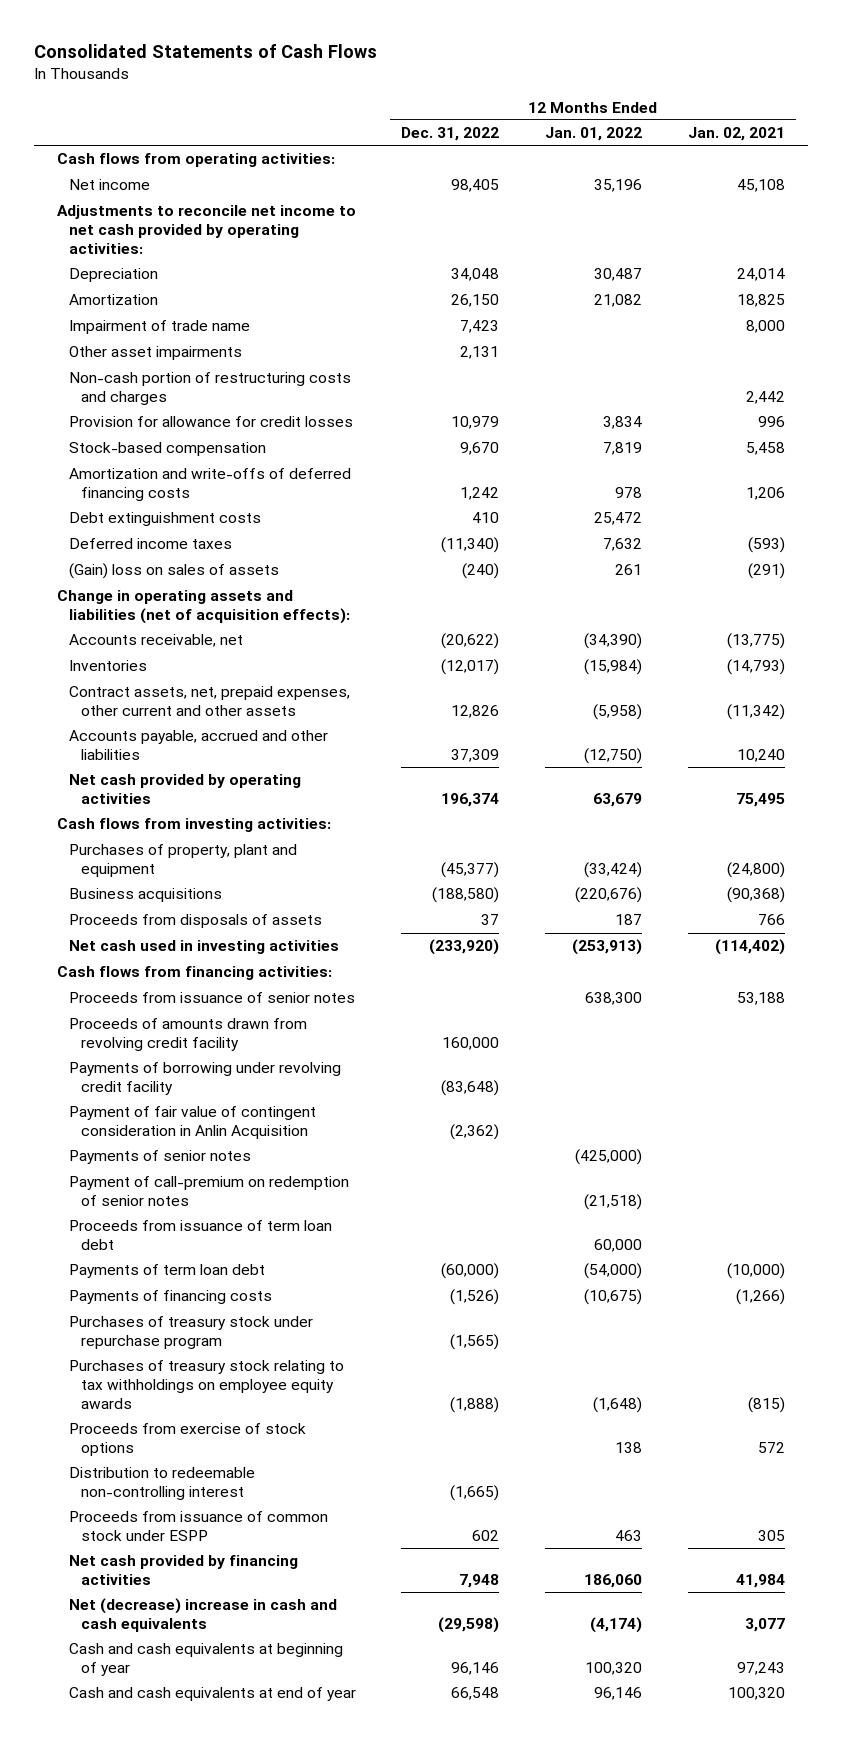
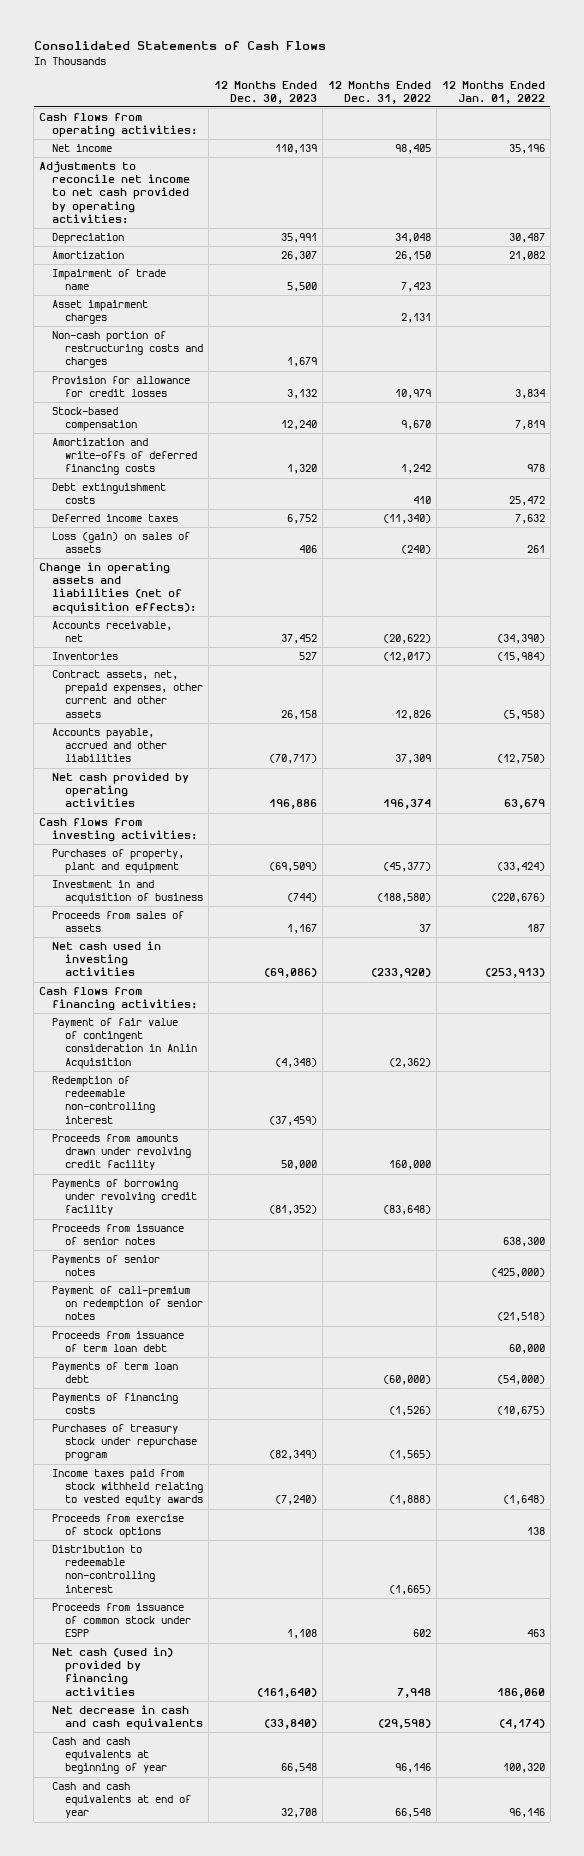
- | 12 Months Ended Dec. 31, 2022 | 12 Months Ended Jan. 01, 2022 | 12 Months Ended Jan. 02, 2021
+ | 12 Months Ended Dec. 30, 2023 | 12 Months Ended Dec. 31, 2022 | 12 Months Ended Jan. 01, 2022
- Other asset impairments | 2,131 | |
+ Asset impairment charges | | 2,131 |
- (Gain) loss on sales of assets | (240) | 261 | (291)
+ Loss (gain) on sales of assets | 406 | (240) | 261
- Business acquisitions | (188,580) | (220,676) | (90,368)
- Proceeds from disposals of assets | 37 | 187 | 766
+ Investment in and acquisition of business | (744) | (188,580) | (220,676)
+ Proceeds from sales of assets | 1,167 | 37 | 187
- Proceeds of amounts drawn from revolving credit facility | 160,000 | |
+ Redemption of redeemable non-controlling interest | (37,459) | |
+ Proceeds from amounts drawn under revolving credit facility | 50,000 | 160,000 |
moved down: Payments of borrowing under revolving credit facility | (81,352) | (83,648) |
moved down: Proceeds from issuance of senior notes | | | 638,300
- Purchases of treasury stock relating to tax withholdings on employee equity awards | (1,888) | (1,648) | (815)
+ Income taxes paid from stock withheld relating to vested equity awards | (7,240) | (1,888) | (1,648)
- Net cash provided by financing activities | 7,948 | 186,060 | 41,984
- Net (decrease) increase in cash and cash equivalents | (29,598) | (4,174) | 3,077
+ Net cash (used in) provided by financing activities | (161,640) | 7,948 | 186,060
+ Net decrease in cash and cash equivalents | (33,840) | (29,598) | (4,174)

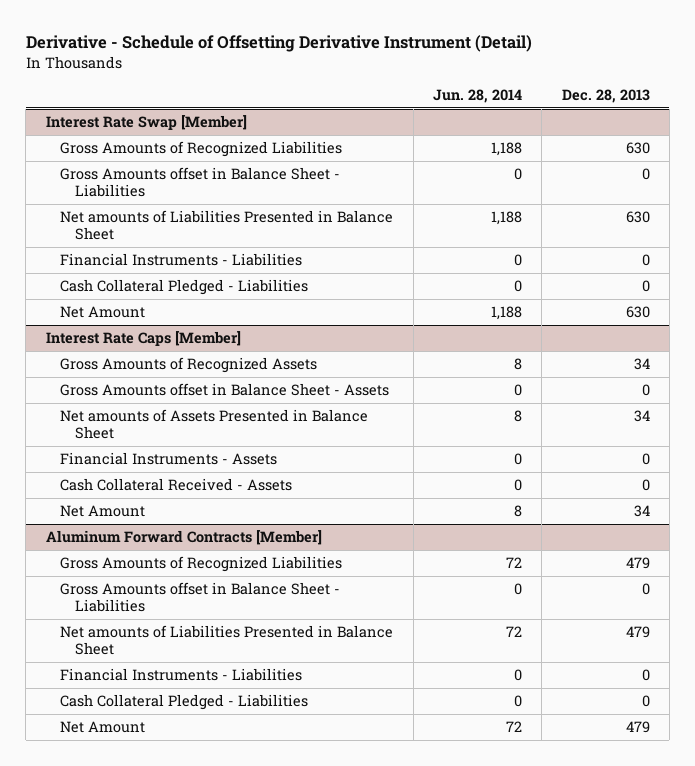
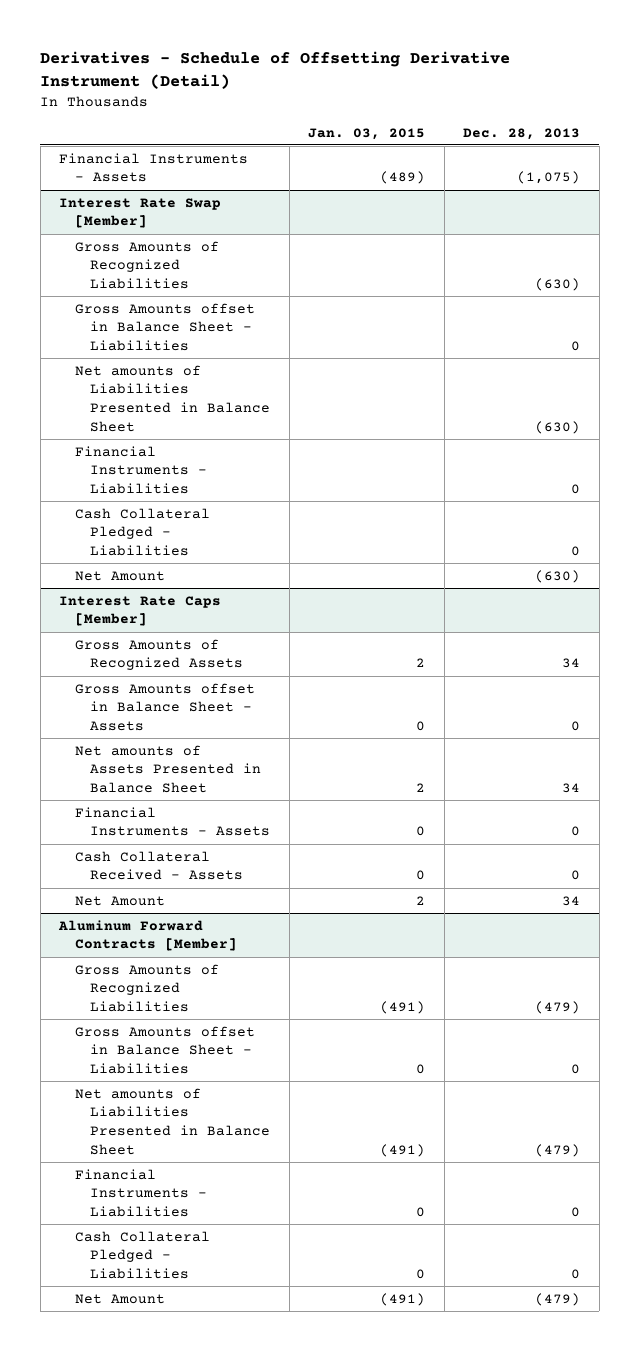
- Derivative - Schedule of Offsetting Derivative Instrument (Detail)
+ Derivatives - Schedule of Offsetting Derivative Instrument (Detail)
- | Jun. 28, 2014 | Dec. 28, 2013
+ | Jan. 03, 2015 | Dec. 28, 2013
+ Financial Instruments - Assets | (489) | (1,075)
@ Interest Rate Swap [Member]
- Gross Amounts of Recognized Liabilities | 1,188 | 630
+ Gross Amounts of Recognized Liabilities | | (630)
- Net amounts of Liabilities Presented in Balance Sheet | 1,188 | 630
+ Net amounts of Liabilities Presented in Balance Sheet | | (630)
- Net Amount | 1,188 | 630
+ Net Amount | | (630)
@ Aluminum Forward Contracts [Member]
- Gross Amounts of Recognized Liabilities | 72 | 479
+ Gross Amounts of Recognized Liabilities | (491) | (479)
- Net amounts of Liabilities Presented in Balance Sheet | 72 | 479
+ Net amounts of Liabilities Presented in Balance Sheet | (491) | (479)
- Net Amount | 72 | 479
+ Net Amount | (491) | (479)

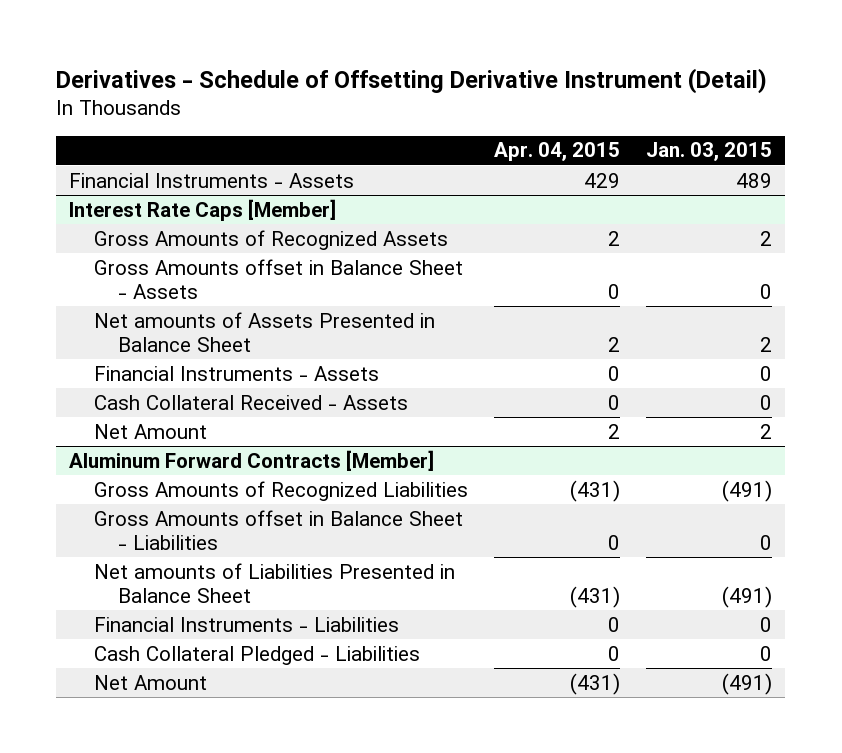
- | Jan. 03, 2015 | Dec. 28, 2013
+ | Apr. 04, 2015 | Jan. 03, 2015
- Financial Instruments - Assets | (489) | (1,075)
- Interest Rate Swap [Member]
- Gross Amounts of Recognized Liabilities | | (630)
- Gross Amounts offset in Balance Sheet - Liabilities | | 0
- Net amounts of Liabilities Presented in Balance Sheet | | (630)
- Financial Instruments - Liabilities | | 0
- Cash Collateral Pledged - Liabilities | | 0
- Net Amount | | (630)
+ Financial Instruments - Assets | 429 | 489

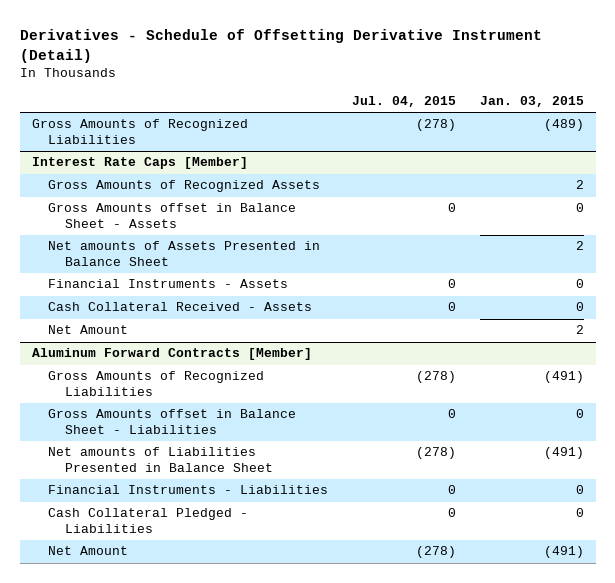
- | Apr. 04, 2015 | Jan. 03, 2015
+ | Jul. 04, 2015 | Jan. 03, 2015
- Financial Instruments - Assets | 429 | 489
+ Gross Amounts of Recognized Liabilities | (278) | (489)

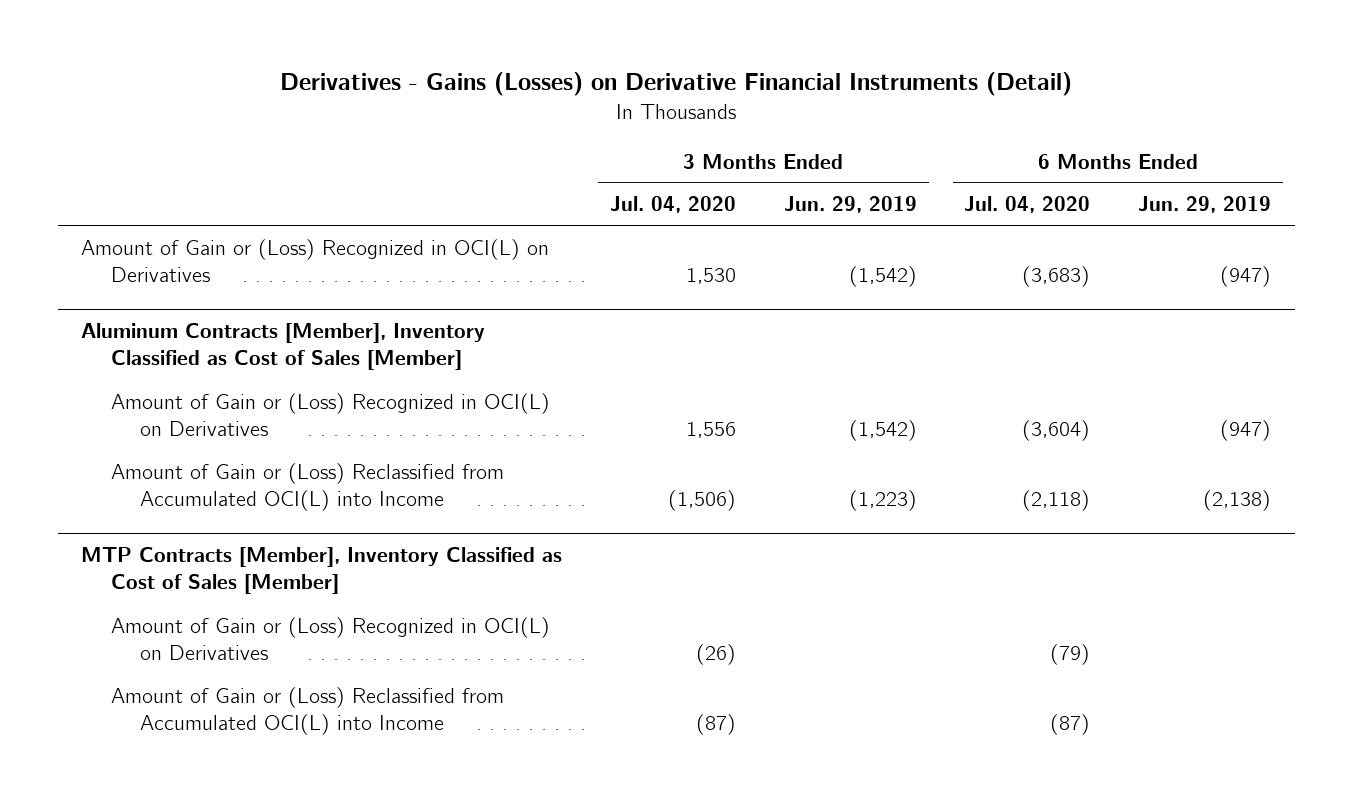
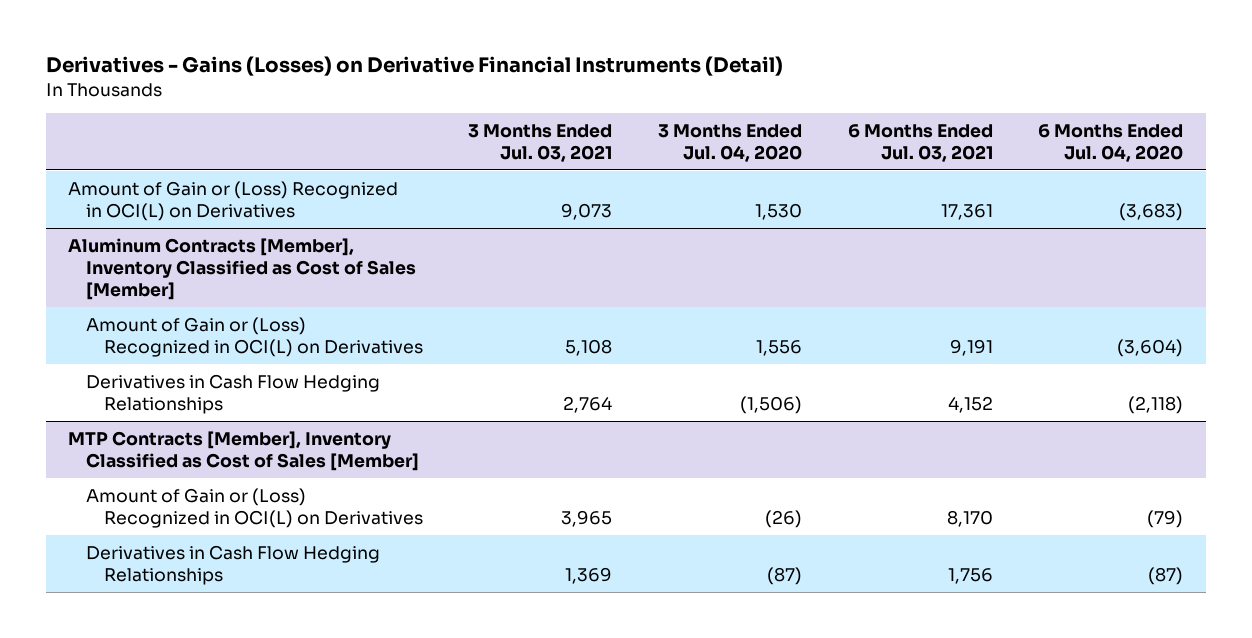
- | 3 Months Ended Jul. 04, 2020 | 3 Months Ended Jun. 29, 2019 | 6 Months Ended Jul. 04, 2020 | 6 Months Ended Jun. 29, 2019
+ | 3 Months Ended Jul. 03, 2021 | 3 Months Ended Jul. 04, 2020 | 6 Months Ended Jul. 03, 2021 | 6 Months Ended Jul. 04, 2020
@ Aluminum Contracts [Member], Inventory Classified as Cost of Sales [Member]
- Amount of Gain or (Loss) Reclassified from Accumulated OCI(L) into Income | (1,506) | (1,223) | (2,118) | (2,138)
+ Derivatives in Cash Flow Hedging Relationships | 2,764 | (1,506) | 4,152 | (2,118)
@ MTP Contracts [Member], Inventory Classified as Cost of Sales [Member]
- Amount of Gain or (Loss) Reclassified from Accumulated OCI(L) into Income | (87) | | (87) |
+ Derivatives in Cash Flow Hedging Relationships | 1,369 | (87) | 1,756 | (87)

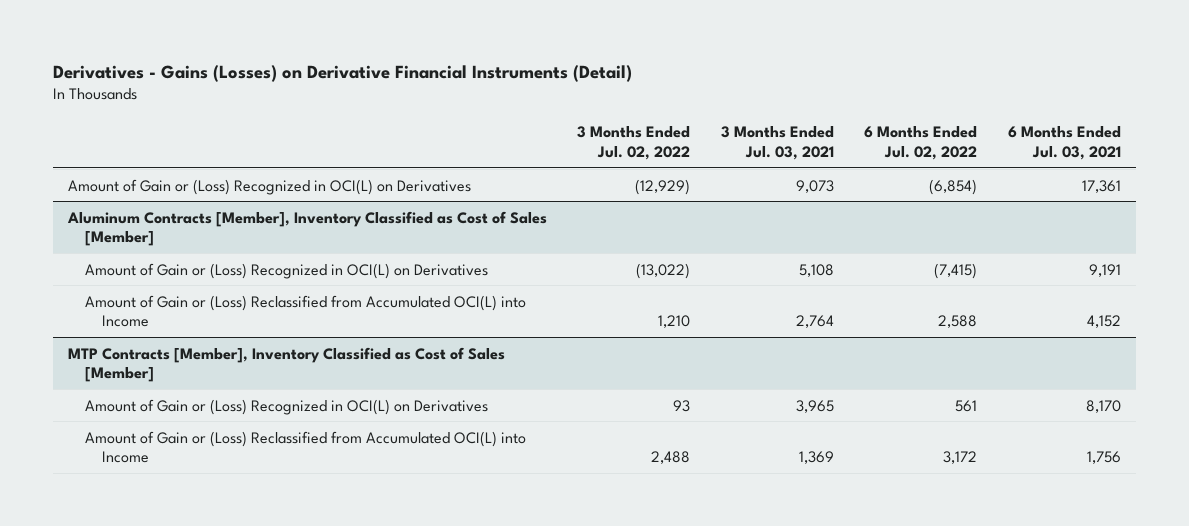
- | 3 Months Ended Jul. 03, 2021 | 3 Months Ended Jul. 04, 2020 | 6 Months Ended Jul. 03, 2021 | 6 Months Ended Jul. 04, 2020
+ | 3 Months Ended Jul. 02, 2022 | 3 Months Ended Jul. 03, 2021 | 6 Months Ended Jul. 02, 2022 | 6 Months Ended Jul. 03, 2021
@ Aluminum Contracts [Member], Inventory Classified as Cost of Sales [Member]
- Derivatives in Cash Flow Hedging Relationships | 2,764 | (1,506) | 4,152 | (2,118)
+ Amount of Gain or (Loss) Reclassified from Accumulated OCI(L) into Income | 1,210 | 2,764 | 2,588 | 4,152
@ MTP Contracts [Member], Inventory Classified as Cost of Sales [Member]
- Derivatives in Cash Flow Hedging Relationships | 1,369 | (87) | 1,756 | (87)
+ Amount of Gain or (Loss) Reclassified from Accumulated OCI(L) into Income | 2,488 | 1,369 | 3,172 | 1,756

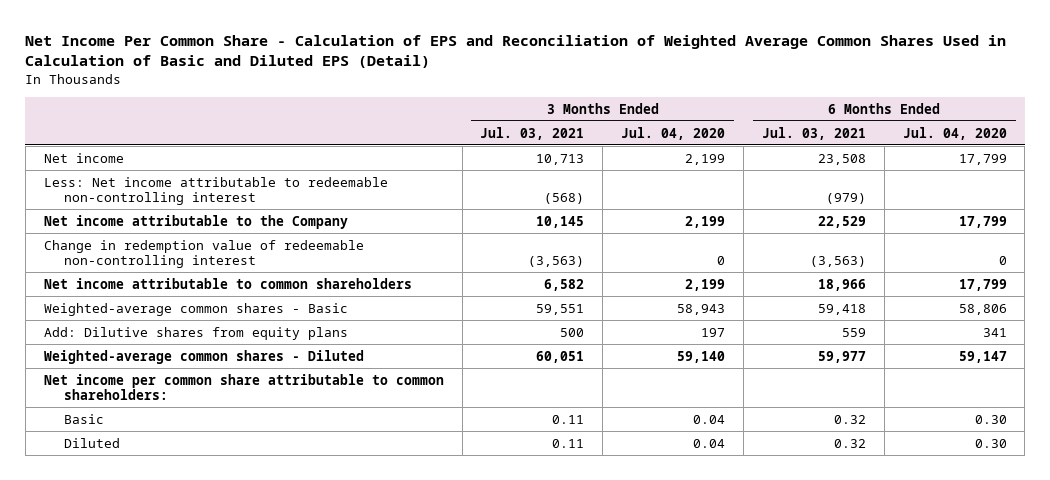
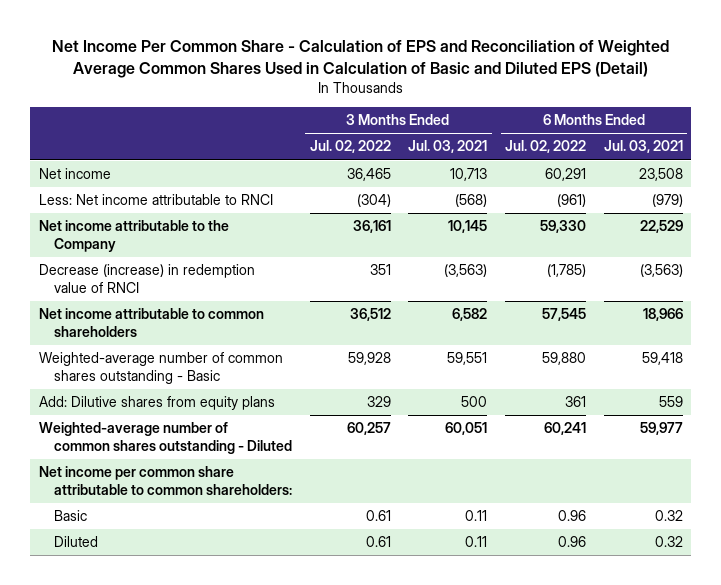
- | 3 Months Ended Jul. 03, 2021 | 3 Months Ended Jul. 04, 2020 | 6 Months Ended Jul. 03, 2021 | 6 Months Ended Jul. 04, 2020
+ | 3 Months Ended Jul. 02, 2022 | 3 Months Ended Jul. 03, 2021 | 6 Months Ended Jul. 02, 2022 | 6 Months Ended Jul. 03, 2021
- Less: Net income attributable to redeemable non-controlling interest | (568) | | (979) |
+ Less: Net income attributable to RNCI | (304) | (568) | (961) | (979)
- Change in redemption value of redeemable non-controlling interest | (3,563) | 0 | (3,563) | 0
+ Decrease (increase) in redemption value of RNCI | 351 | (3,563) | (1,785) | (3,563)
- Weighted-average common shares - Basic | 59,551 | 58,943 | 59,418 | 58,806
+ Weighted-average number of common shares outstanding - Basic | 59,928 | 59,551 | 59,880 | 59,418
- Weighted-average common shares - Diluted | 60,051 | 59,140 | 59,977 | 59,147
+ Weighted-average number of common shares outstanding - Diluted | 60,257 | 60,051 | 60,241 | 59,977

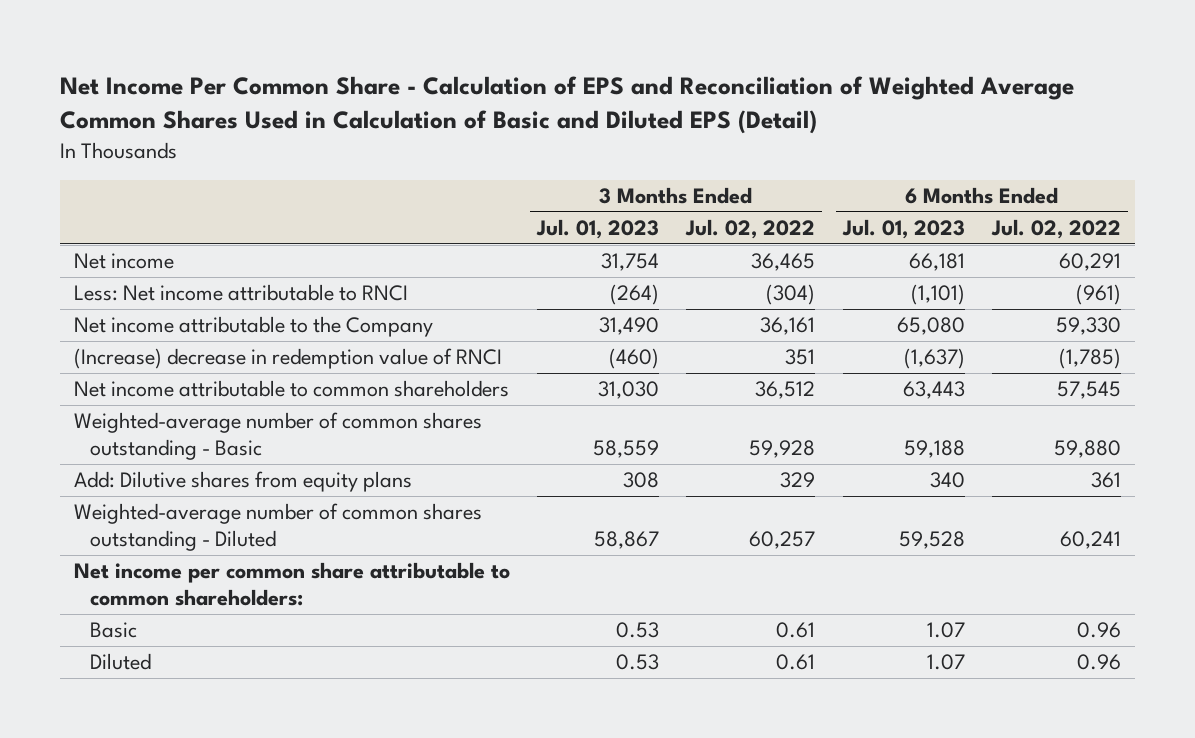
- | 3 Months Ended Jul. 02, 2022 | 3 Months Ended Jul. 03, 2021 | 6 Months Ended Jul. 02, 2022 | 6 Months Ended Jul. 03, 2021
+ | 3 Months Ended Jul. 01, 2023 | 3 Months Ended Jul. 02, 2022 | 6 Months Ended Jul. 01, 2023 | 6 Months Ended Jul. 02, 2022
- Decrease (increase) in redemption value of RNCI | 351 | (3,563) | (1,785) | (3,563)
+ (Increase) decrease in redemption value of RNCI | (460) | 351 | (1,637) | (1,785)

